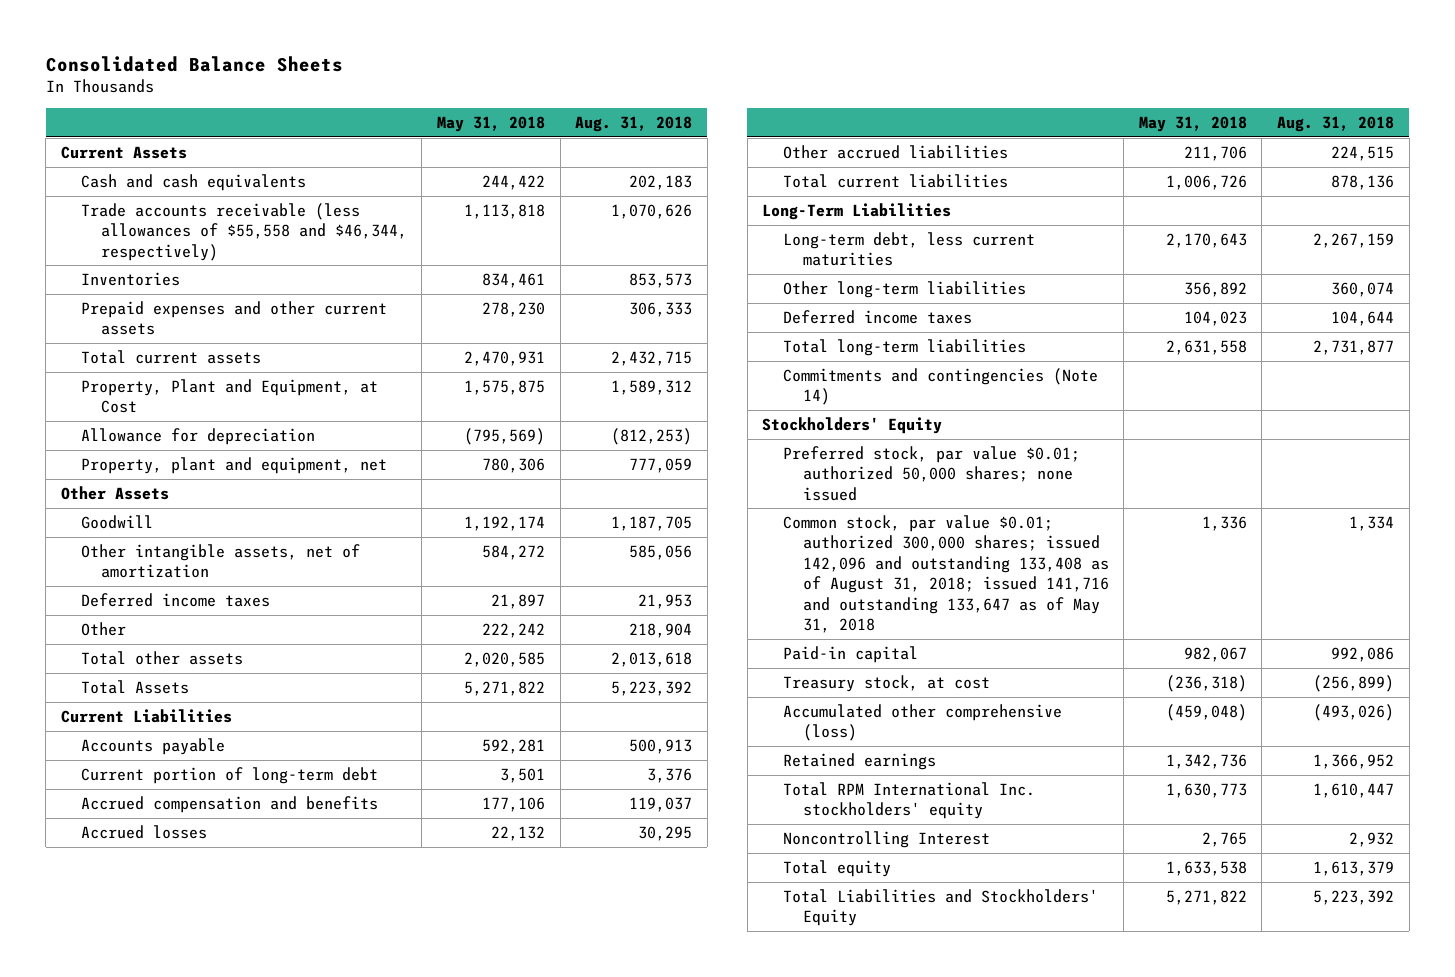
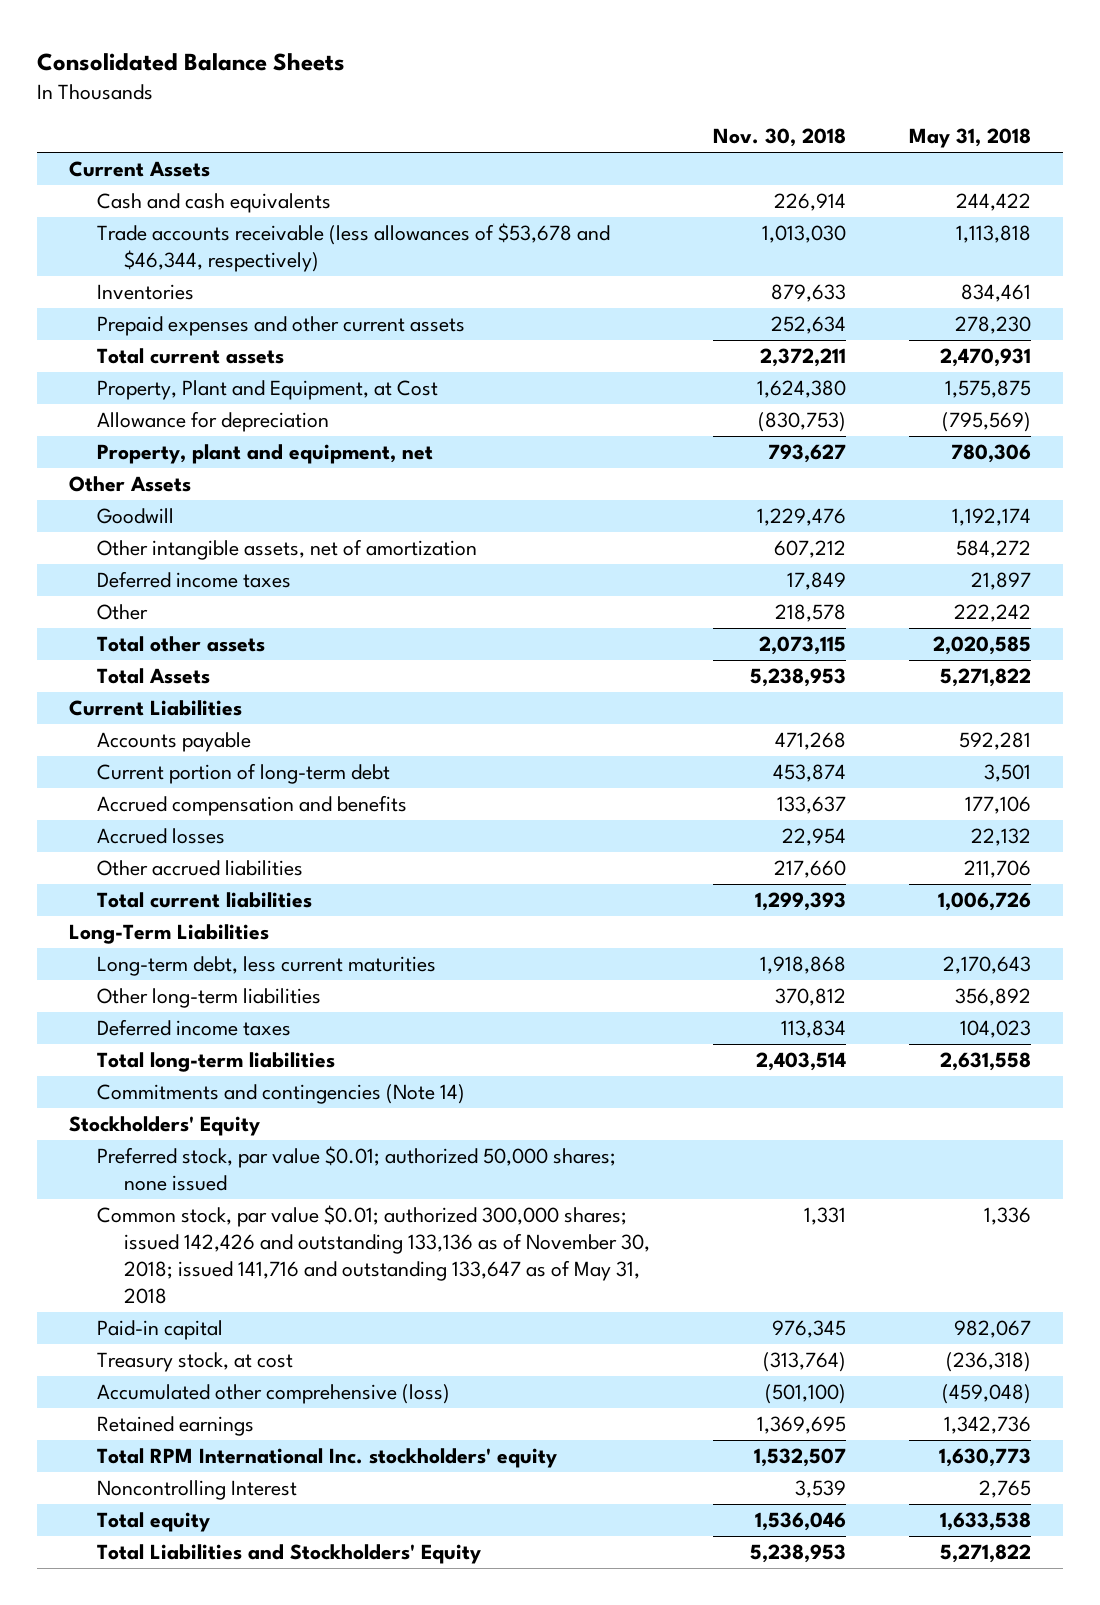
- | May 31, 2018 | Aug. 31, 2018
+ | Nov. 30, 2018 | May 31, 2018
- Trade accounts receivable (less allowances of $55,558 and $46,344, respectively) | 1,113,818 | 1,070,626
+ Trade accounts receivable (less allowances of $53,678 and $46,344, respectively) | 1,013,030 | 1,113,818
- Common stock, par value $0.01; authorized 300,000 shares; issued 142,096 and outstanding 133,408 as of August 31, 2018; issued 141,716 and outstanding 133,647 as of May 31, 2018 | 1,336 | 1,334
+ Common stock, par value $0.01; authorized 300,000 shares; issued 142,426 and outstanding 133,136 as of November 30, 2018; issued 141,716 and outstanding 133,647 as of May 31, 2018 | 1,331 | 1,336

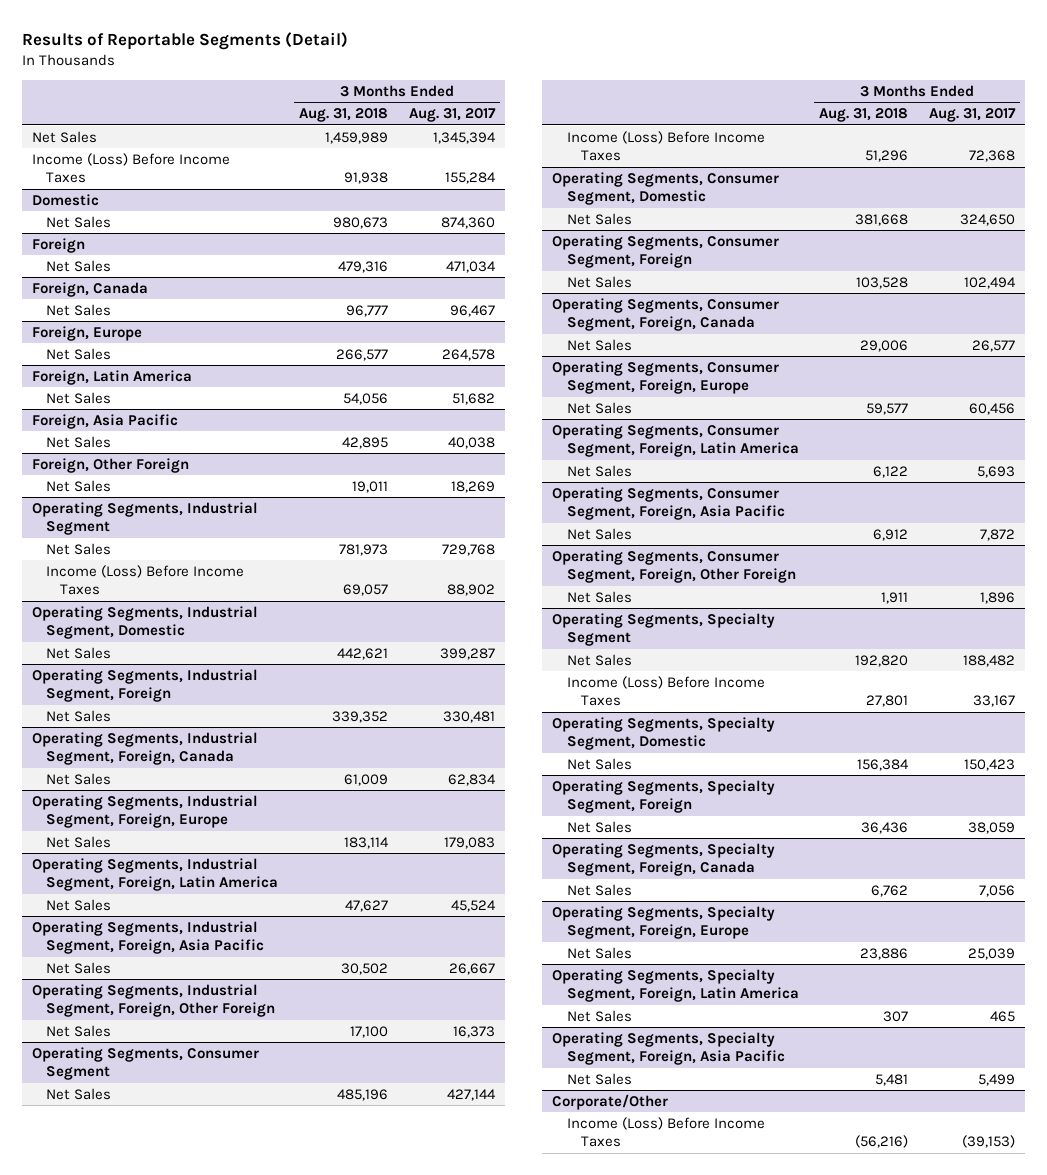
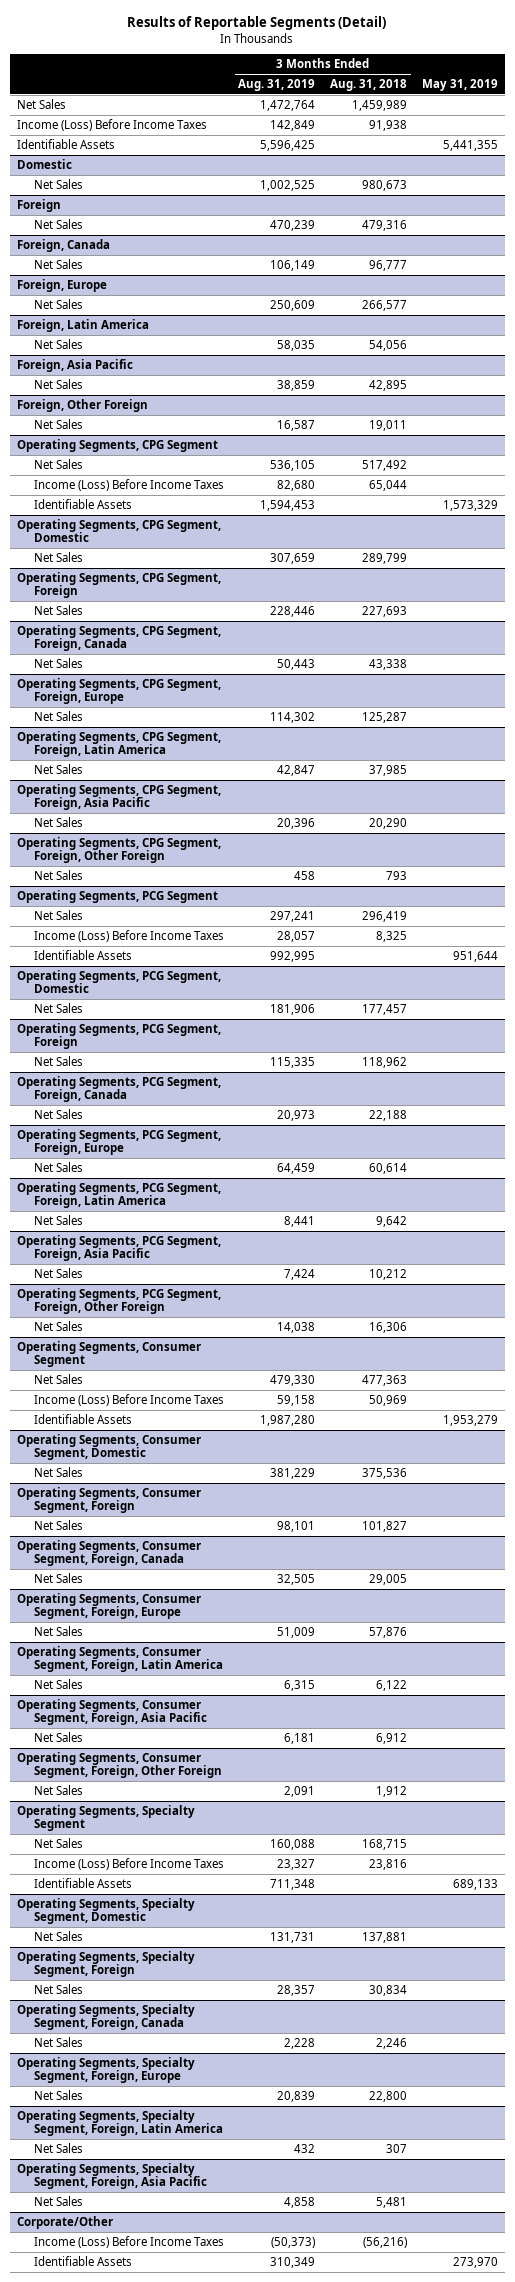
- | 3 Months Ended Aug. 31, 2018 | 3 Months Ended Aug. 31, 2017
+ | 3 Months Ended Aug. 31, 2019 | 3 Months Ended Aug. 31, 2018 | May 31, 2019
+ Identifiable Assets | 5,596,425 | | 5,441,355
- Operating Segments, Industrial Segment
- Net Sales | 781,973 | 729,768
- Income (Loss) Before Income Taxes | 69,057 | 88,902
- Operating Segments, Industrial Segment, Domestic
- Net Sales | 442,621 | 399,287
- Operating Segments, Industrial Segment, Foreign
- Net Sales | 339,352 | 330,481
- Operating Segments, Industrial Segment, Foreign, Canada
- Net Sales | 61,009 | 62,834
- Operating Segments, Industrial Segment, Foreign, Europe
- Net Sales | 183,114 | 179,083
- Operating Segments, Industrial Segment, Foreign, Latin America
- Net Sales | 47,627 | 45,524
- Operating Segments, Industrial Segment, Foreign, Asia Pacific
- Net Sales | 30,502 | 26,667
- Operating Segments, Industrial Segment, Foreign, Other Foreign
- Net Sales | 17,100 | 16,373
+ Operating Segments, CPG Segment
+ Net Sales | 536,105 | 517,492 |
+ Income (Loss) Before Income Taxes | 82,680 | 65,044 |
+ Identifiable Assets | 1,594,453 | | 1,573,329
+ Operating Segments, CPG Segment, Domestic
+ Net Sales | 307,659 | 289,799 |
+ Operating Segments, CPG Segment, Foreign
+ Net Sales | 228,446 | 227,693 |
+ Operating Segments, CPG Segment, Foreign, Canada
+ Net Sales | 50,443 | 43,338 |
+ Operating Segments, CPG Segment, Foreign, Europe
+ Net Sales | 114,302 | 125,287 |
+ Operating Segments, CPG Segment, Foreign, Latin America
+ Net Sales | 42,847 | 37,985 |
+ Operating Segments, CPG Segment, Foreign, Asia Pacific
+ Net Sales | 20,396 | 20,290 |
+ Operating Segments, CPG Segment, Foreign, Other Foreign
+ Net Sales | 458 | 793 |
+ Operating Segments, PCG Segment
+ Net Sales | 297,241 | 296,419 |
+ Income (Loss) Before Income Taxes | 28,057 | 8,325 |
+ Identifiable Assets | 992,995 | | 951,644
+ Operating Segments, PCG Segment, Domestic
+ Net Sales | 181,906 | 177,457 |
+ Operating Segments, PCG Segment, Foreign
+ Net Sales | 115,335 | 118,962 |
+ Operating Segments, PCG Segment, Foreign, Canada
+ Net Sales | 20,973 | 22,188 |
+ Operating Segments, PCG Segment, Foreign, Europe
+ Net Sales | 64,459 | 60,614 |
+ Operating Segments, PCG Segment, Foreign, Latin America
+ Net Sales | 8,441 | 9,642 |
+ Operating Segments, PCG Segment, Foreign, Asia Pacific
+ Net Sales | 7,424 | 10,212 |
+ Operating Segments, PCG Segment, Foreign, Other Foreign
+ Net Sales | 14,038 | 16,306 |
@ Operating Segments, Consumer Segment
- Net Sales | 485,196 | 427,144
- Income (Loss) Before Income Taxes | 51,296 | 72,368
+ Net Sales | 479,330 | 477,363 |
+ Income (Loss) Before Income Taxes | 59,158 | 50,969 |
+ Identifiable Assets | 1,987,280 | | 1,953,279
@ Operating Segments, Consumer Segment, Domestic
- Net Sales | 381,668 | 324,650
+ Net Sales | 381,229 | 375,536 |
@ Operating Segments, Consumer Segment, Foreign
- Net Sales | 103,528 | 102,494
+ Net Sales | 98,101 | 101,827 |
@ Operating Segments, Consumer Segment, Foreign, Canada
- Net Sales | 29,006 | 26,577
+ Net Sales | 32,505 | 29,005 |
@ Operating Segments, Consumer Segment, Foreign, Europe
- Net Sales | 59,577 | 60,456
+ Net Sales | 51,009 | 57,876 |
@ Operating Segments, Consumer Segment, Foreign, Other Foreign
- Net Sales | 1,911 | 1,896
+ Net Sales | 2,091 | 1,912 |
@ Operating Segments, Specialty Segment
- Net Sales | 192,820 | 188,482
- Income (Loss) Before Income Taxes | 27,801 | 33,167
+ Net Sales | 160,088 | 168,715 |
+ Income (Loss) Before Income Taxes | 23,327 | 23,816 |
+ Identifiable Assets | 711,348 | | 689,133
@ Operating Segments, Specialty Segment, Domestic
- Net Sales | 156,384 | 150,423
+ Net Sales | 131,731 | 137,881 |
@ Operating Segments, Specialty Segment, Foreign
- Net Sales | 36,436 | 38,059
+ Net Sales | 28,357 | 30,834 |
@ Operating Segments, Specialty Segment, Foreign, Canada
- Net Sales | 6,762 | 7,056
+ Net Sales | 2,228 | 2,246 |
@ Operating Segments, Specialty Segment, Foreign, Europe
- Net Sales | 23,886 | 25,039
+ Net Sales | 20,839 | 22,800 |
@ Corporate/Other
+ Identifiable Assets | 310,349 | | 273,970

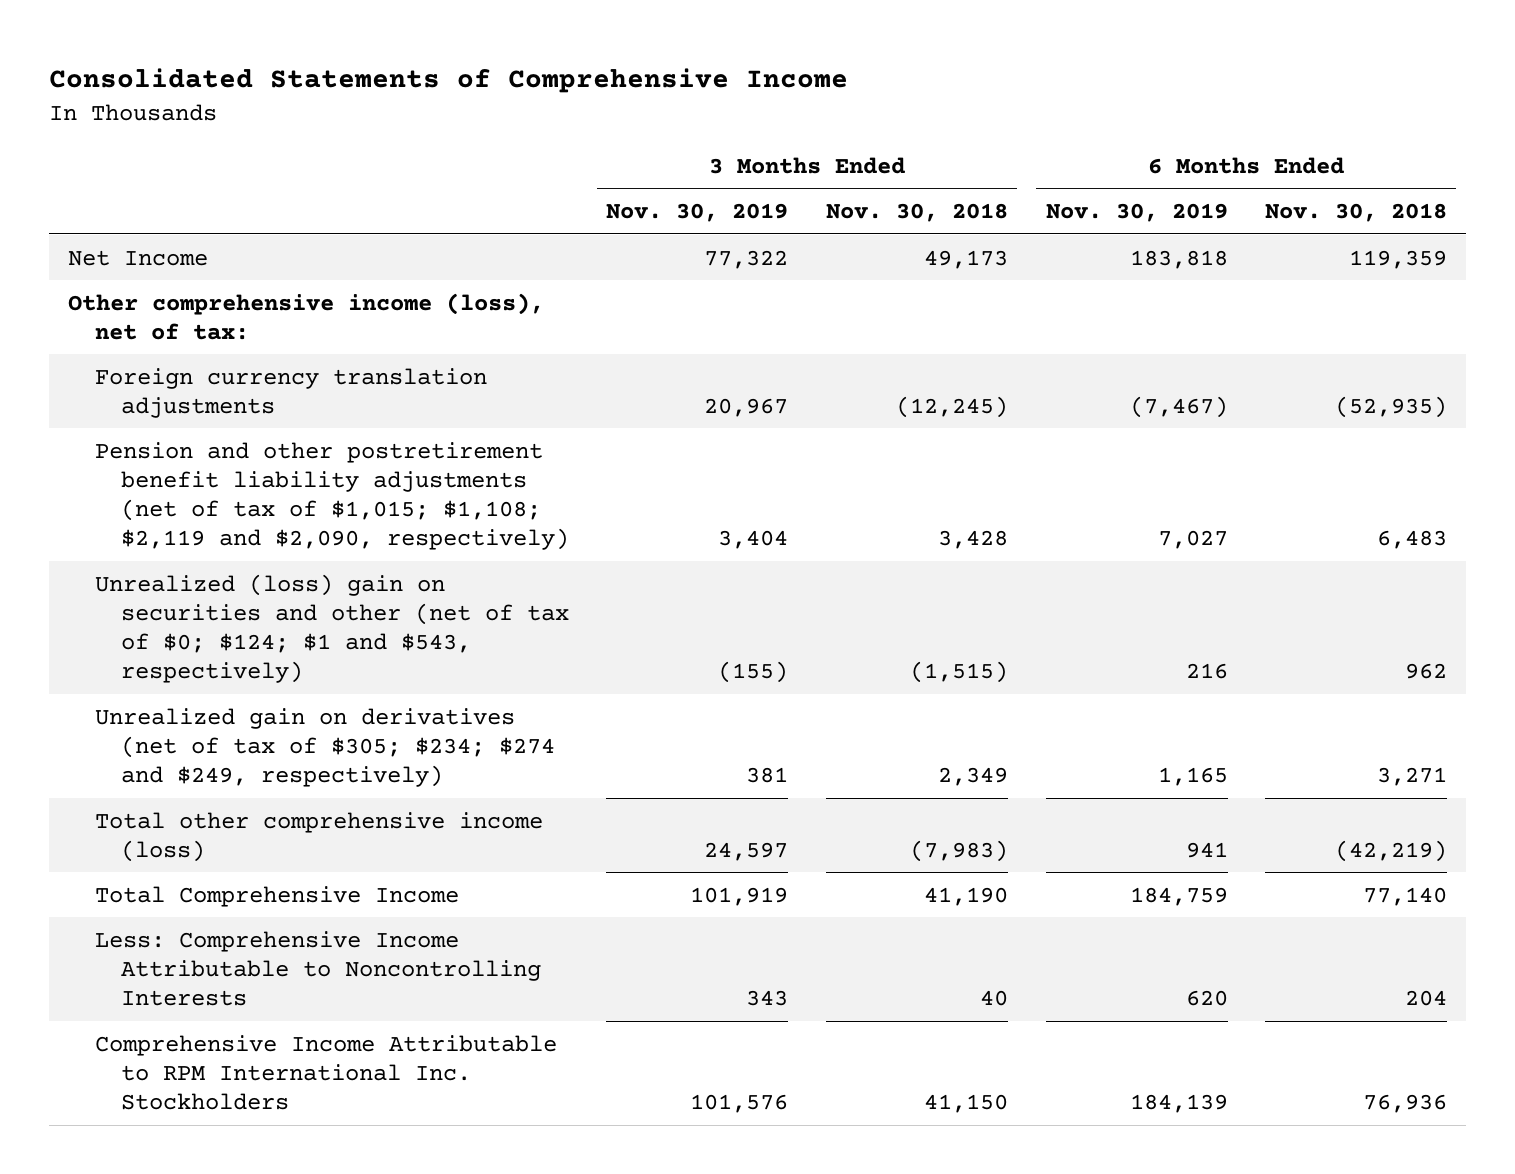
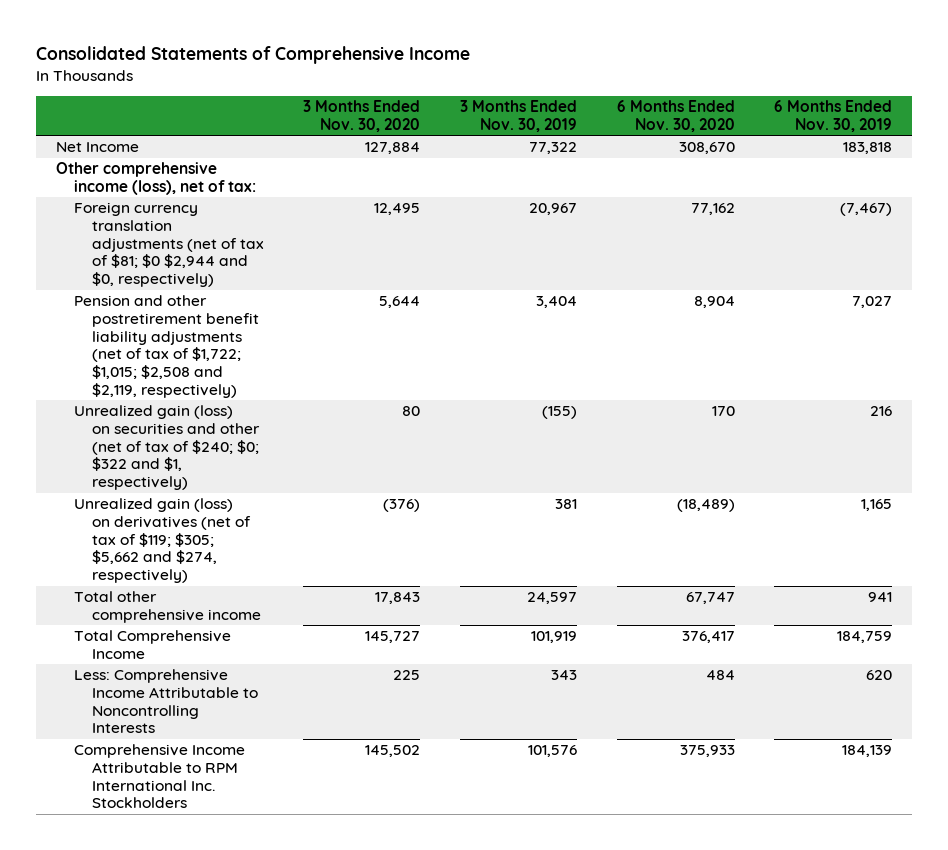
- | 3 Months Ended Nov. 30, 2019 | 3 Months Ended Nov. 30, 2018 | 6 Months Ended Nov. 30, 2019 | 6 Months Ended Nov. 30, 2018
+ | 3 Months Ended Nov. 30, 2020 | 3 Months Ended Nov. 30, 2019 | 6 Months Ended Nov. 30, 2020 | 6 Months Ended Nov. 30, 2019
- Foreign currency translation adjustments | 20,967 | (12,245) | (7,467) | (52,935)
- Pension and other postretirement benefit liability adjustments (net of tax of $1,015; $1,108; $2,119 and $2,090, respectively) | 3,404 | 3,428 | 7,027 | 6,483
- Unrealized (loss) gain on securities and other (net of tax of $0; $124; $1 and $543, respectively) | (155) | (1,515) | 216 | 962
- Unrealized gain on derivatives (net of tax of $305; $234; $274 and $249, respectively) | 381 | 2,349 | 1,165 | 3,271
- Total other comprehensive income (loss) | 24,597 | (7,983) | 941 | (42,219)
+ Foreign currency translation adjustments (net of tax of $81; $0 $2,944 and $0, respectively) | 12,495 | 20,967 | 77,162 | (7,467)
+ Pension and other postretirement benefit liability adjustments (net of tax of $1,722; $1,015; $2,508 and $2,119, respectively) | 5,644 | 3,404 | 8,904 | 7,027
+ Unrealized gain (loss) on securities and other (net of tax of $240; $0; $322 and $1, respectively) | 80 | (155) | 170 | 216
+ Unrealized gain (loss) on derivatives (net of tax of $119; $305; $5,662 and $274, respectively) | (376) | 381 | (18,489) | 1,165
+ Total other comprehensive income | 17,843 | 24,597 | 67,747 | 941

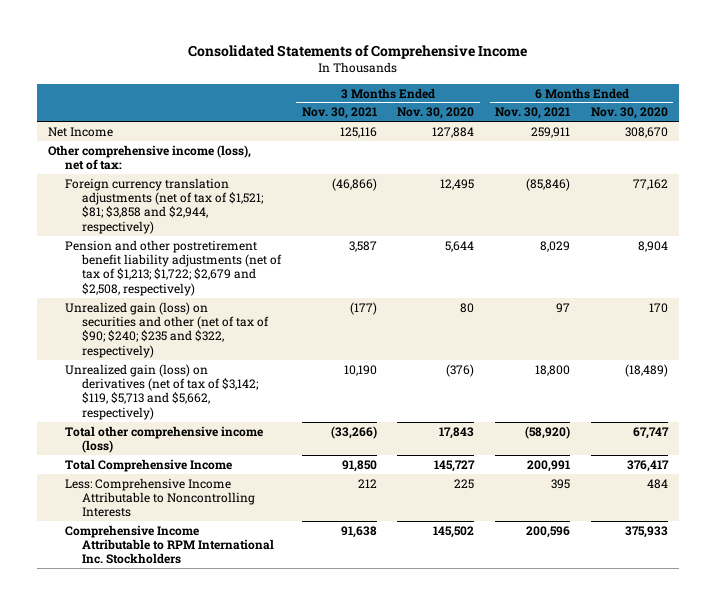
- | 3 Months Ended Nov. 30, 2020 | 3 Months Ended Nov. 30, 2019 | 6 Months Ended Nov. 30, 2020 | 6 Months Ended Nov. 30, 2019
+ | 3 Months Ended Nov. 30, 2021 | 3 Months Ended Nov. 30, 2020 | 6 Months Ended Nov. 30, 2021 | 6 Months Ended Nov. 30, 2020
- Foreign currency translation adjustments (net of tax of $81; $0 $2,944 and $0, respectively) | 12,495 | 20,967 | 77,162 | (7,467)
- Pension and other postretirement benefit liability adjustments (net of tax of $1,722; $1,015; $2,508 and $2,119, respectively) | 5,644 | 3,404 | 8,904 | 7,027
- Unrealized gain (loss) on securities and other (net of tax of $240; $0; $322 and $1, respectively) | 80 | (155) | 170 | 216
- Unrealized gain (loss) on derivatives (net of tax of $119; $305; $5,662 and $274, respectively) | (376) | 381 | (18,489) | 1,165
- Total other comprehensive income | 17,843 | 24,597 | 67,747 | 941
+ Foreign currency translation adjustments (net of tax of $1,521; $81; $3,858 and $2,944, respectively) | (46,866) | 12,495 | (85,846) | 77,162
+ Pension and other postretirement benefit liability adjustments (net of tax of $1,213; $1,722; $2,679 and $2,508, respectively) | 3,587 | 5,644 | 8,029 | 8,904
+ Unrealized gain (loss) on securities and other (net of tax of $90; $240; $235 and $322, respectively) | (177) | 80 | 97 | 170
+ Unrealized gain (loss) on derivatives (net of tax of $3,142; $119, $5,713 and $5,662, respectively) | 10,190 | (376) | 18,800 | (18,489)
+ Total other comprehensive income (loss) | (33,266) | 17,843 | (58,920) | 67,747

